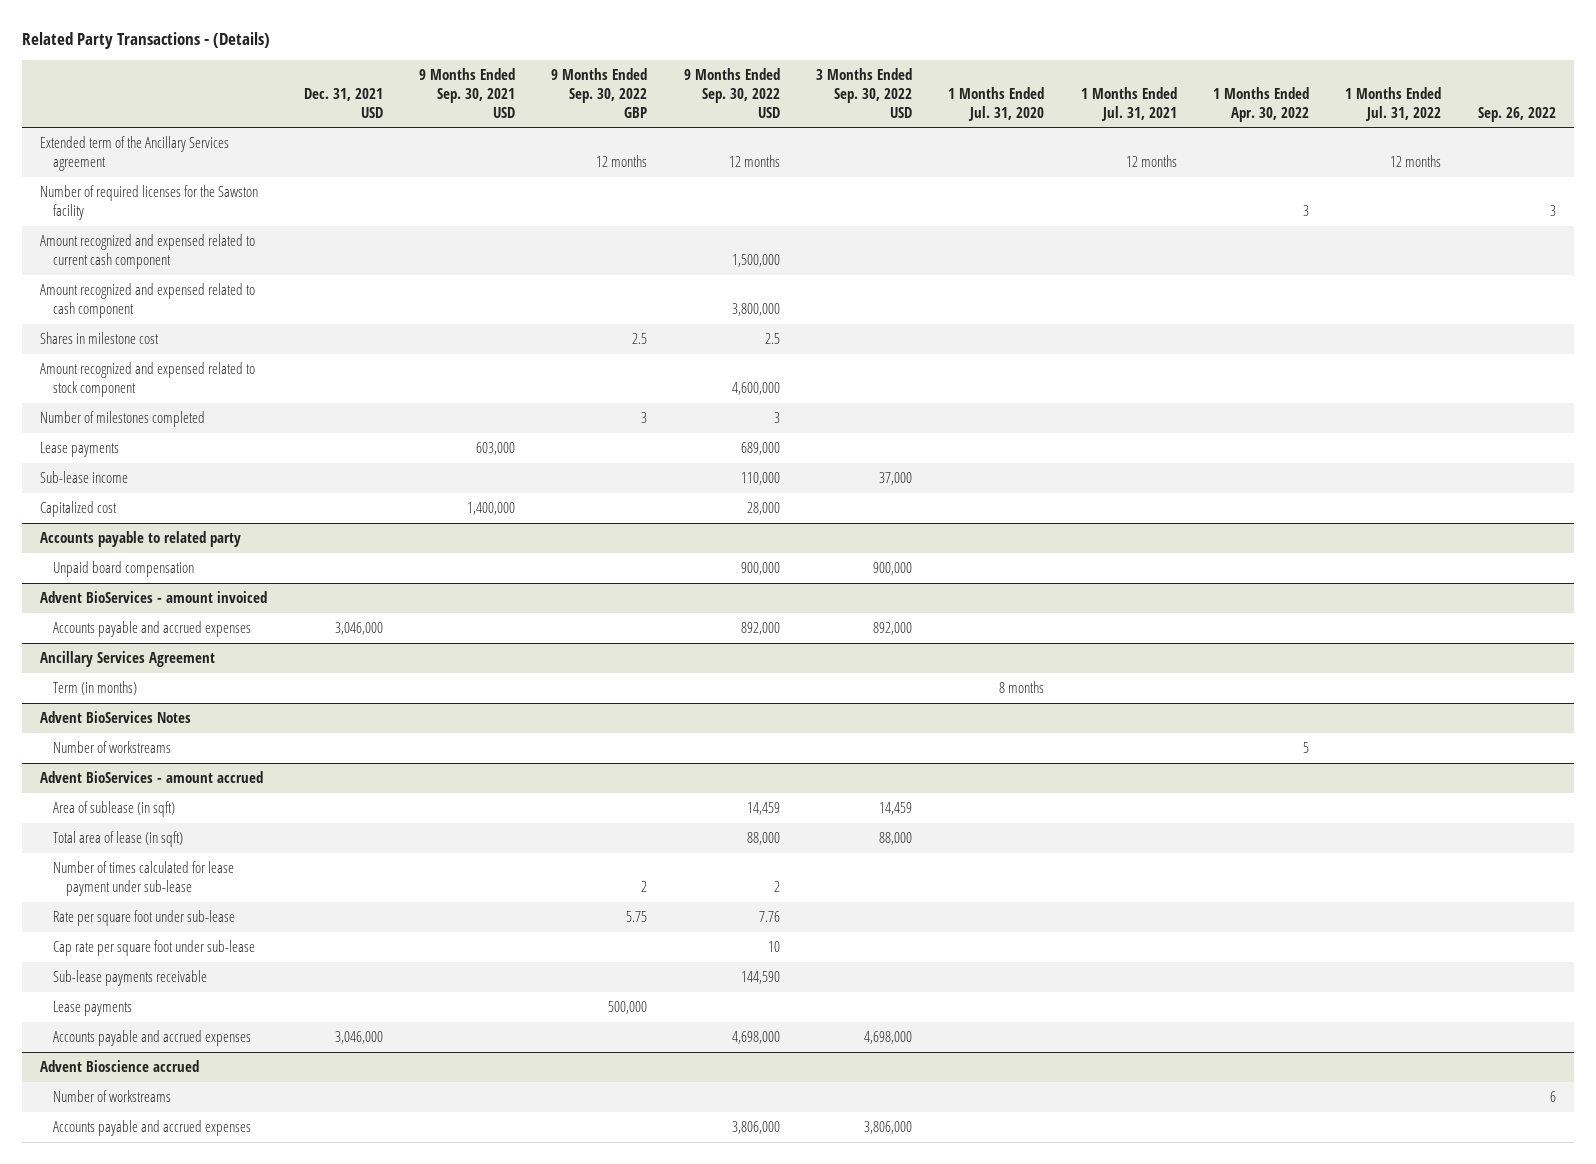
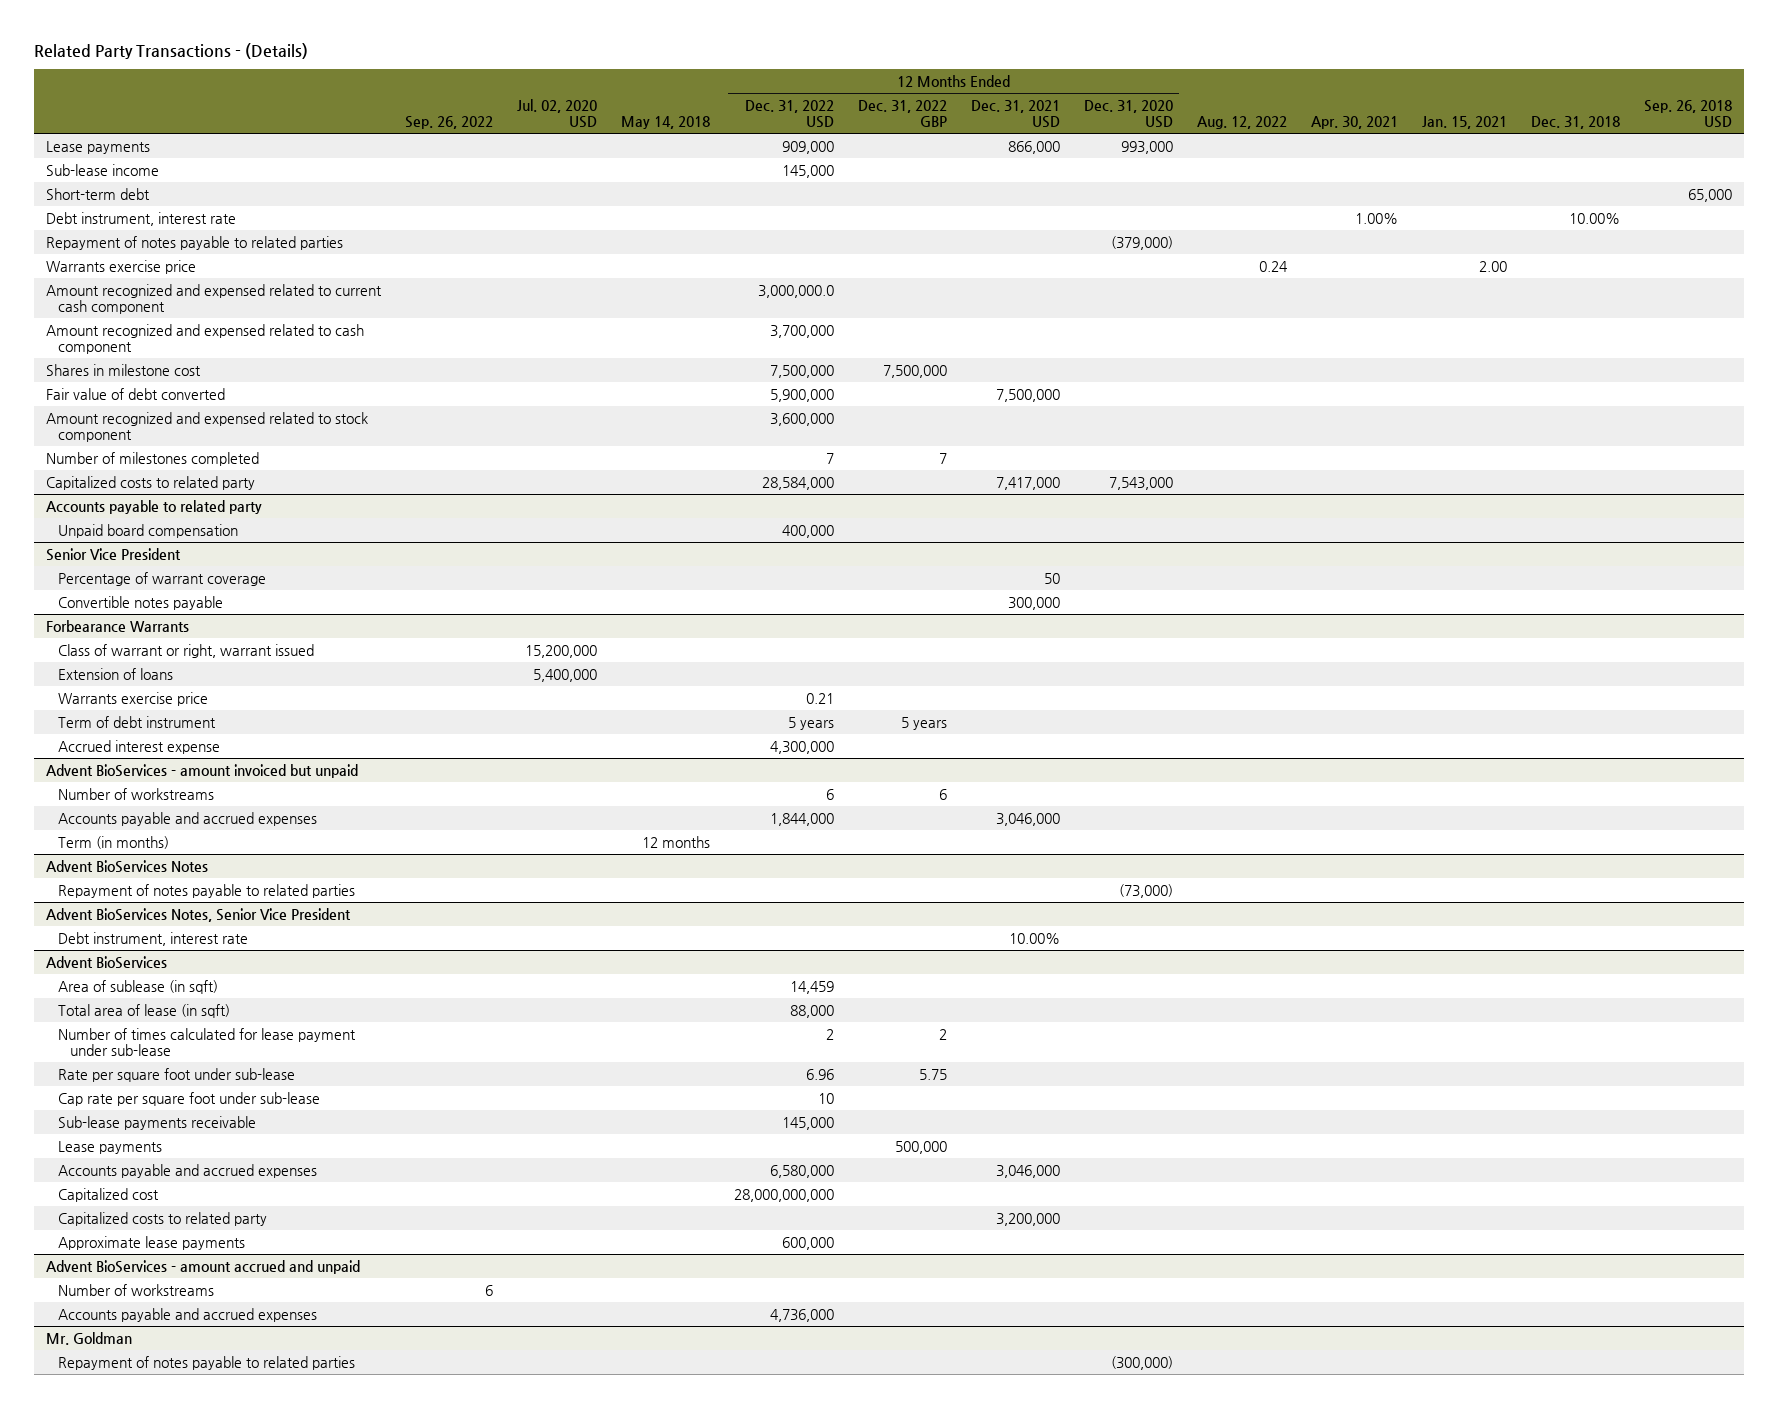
- | Dec. 31, 2021 USD | 9 Months Ended Sep. 30, 2021 USD | 9 Months Ended Sep. 30, 2022 GBP | 9 Months Ended Sep. 30, 2022 USD | 3 Months Ended Sep. 30, 2022 USD | 1 Months Ended Jul. 31, 2020 | 1 Months Ended Jul. 31, 2021 | 1 Months Ended Apr. 30, 2022 | 1 Months Ended Jul. 31, 2022 | Sep. 26, 2022
+ | Sep. 26, 2022 | Jul. 02, 2020 USD | May 14, 2018 | 12 Months Ended Dec. 31, 2022 USD | 12 Months Ended Dec. 31, 2022 GBP | 12 Months Ended Dec. 31, 2021 USD | 12 Months Ended Dec. 31, 2020 USD | Aug. 12, 2022 | Apr. 30, 2021 | Jan. 15, 2021 | Dec. 31, 2018 | Sep. 26, 2018 USD
- Extended term of the Ancillary Services agreement | | | 12 months | 12 months | | | 12 months | | 12 months |
- Number of required licenses for the Sawston facility | | | | | | | | 3 | | 3
moved up: Lease payments | | | | 909,000 | | 866,000 | 993,000 | | | | |
moved up: Sub-lease income | | | | 145,000 | | | | | | | |
+ Short-term debt | | | | | | | | | | | | 65,000
+ Debt instrument, interest rate | | | | | | | | | 1.00% | | 10.00% |
+ Repayment of notes payable to related parties | | | | | | | (379,000) | | | | |
+ Warrants exercise price | | | | | | | | 0.24 | | 2.00 | |
+ Fair value of debt converted | | | | 5,900,000 | | 7,500,000 | | | | | |
- Capitalized cost | | 1,400,000 | | 28,000 | | | | | |
+ Capitalized costs to related party | | | | 28,584,000 | | 7,417,000 | 7,543,000 | | | | |
- Advent BioServices - amount invoiced
- Accounts payable and accrued expenses | 3,046,000 | | | 892,000 | 892,000 | | | | |
- Ancillary Services Agreement
- Term (in months) | | | | | | 8 months | | | |
+ Senior Vice President
+ Percentage of warrant coverage | | | | | | 50 | | | | | |
+ Convertible notes payable | | | | | | 300,000 | | | | | |
+ Forbearance Warrants
+ Class of warrant or right, warrant issued | | 15,200,000 | | | | | | | | | |
+ Extension of loans | | 5,400,000 | | | | | | | | | |
+ Warrants exercise price | | | | 0.21 | | | | | | | |
+ Term of debt instrument | | | | 5 years | 5 years | | | | | | |
+ Accrued interest expense | | | | 4,300,000 | | | | | | | |
+ Advent BioServices - amount invoiced but unpaid
+ Number of workstreams | | | | 6 | 6 | | | | | | |
+ Accounts payable and accrued expenses | | | | 1,844,000 | | 3,046,000 | | | | | |
+ Term (in months) | | | 12 months | | | | | | | | |
@ Advent BioServices Notes
- Number of workstreams | | | | | | | | 5 | |
- Advent BioServices - amount accrued
@ Advent BioServices Notes
+ Repayment of notes payable to related parties | | | | | | | (73,000) | | | | |
+ Advent BioServices Notes, Senior Vice President
+ Debt instrument, interest rate | | | | | | 10.00% | | | | | |
+ Advent BioServices
- Advent Bioscience accrued
+ Capitalized cost | | | | 28,000,000,000 | | | | | | | |
+ Capitalized costs to related party | | | | | | 3,200,000 | | | | | |
+ Approximate lease payments | | | | 600,000 | | | | | | | |
+ Advent BioServices - amount accrued and unpaid
+ Mr. Goldman
+ Repayment of notes payable to related parties | | | | | | | (300,000) | | | | |

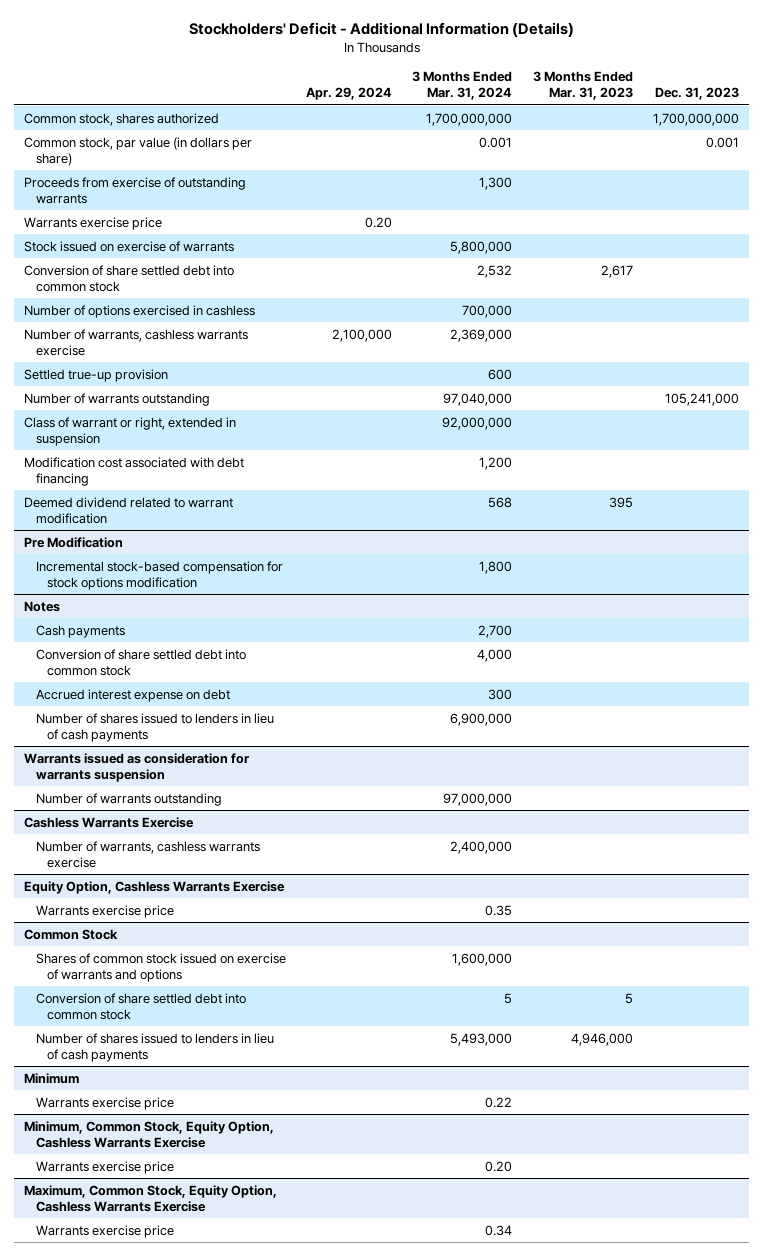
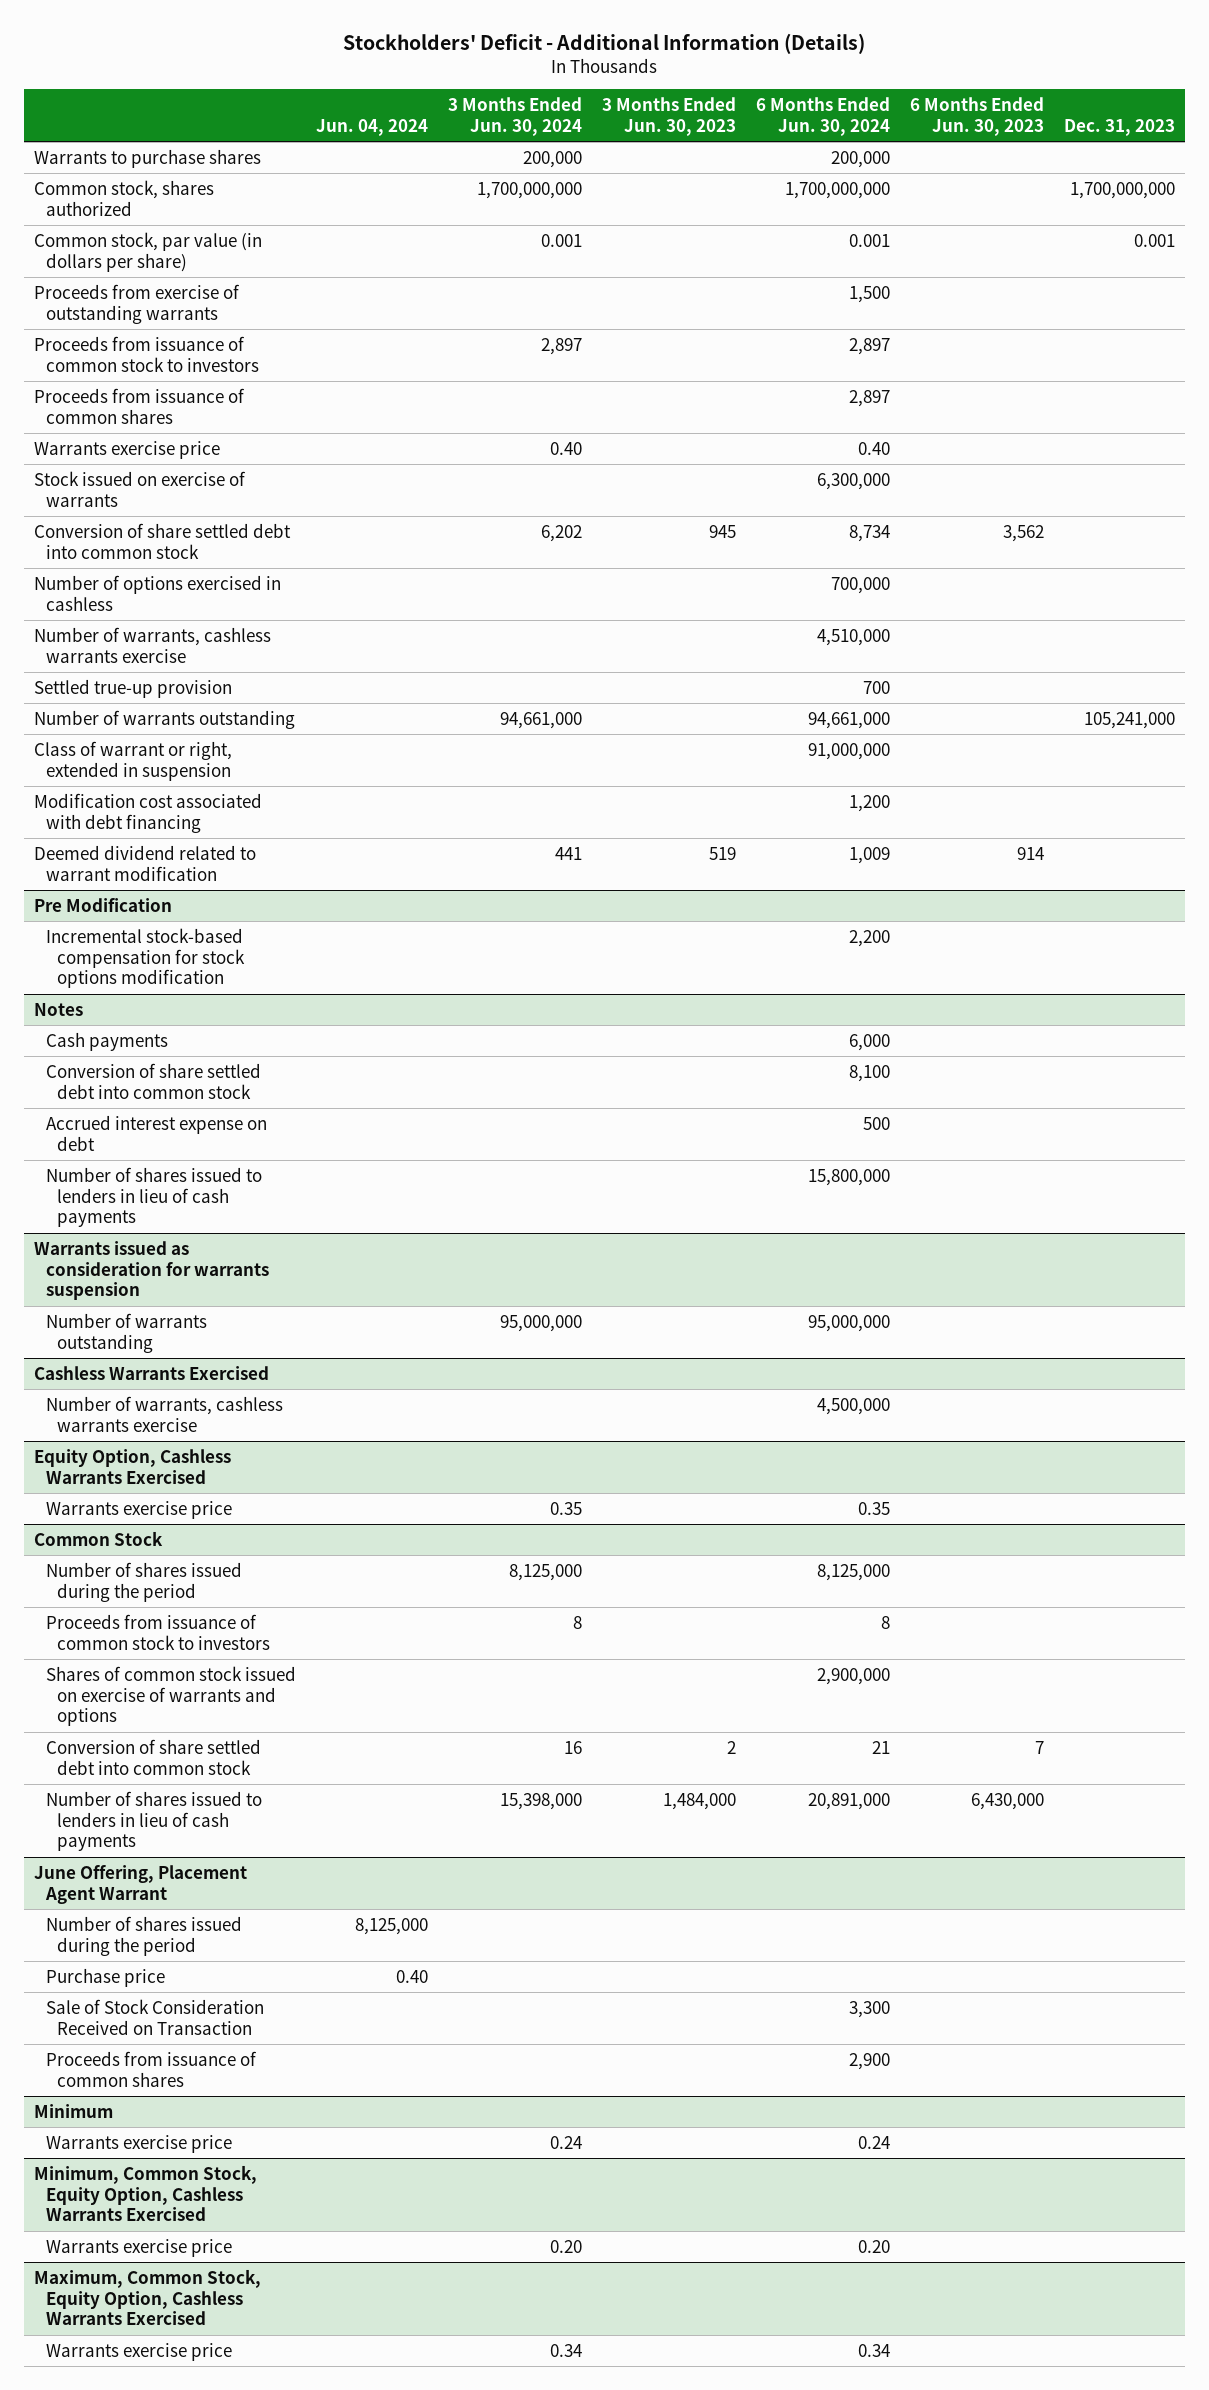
- | Apr. 29, 2024 | 3 Months Ended Mar. 31, 2024 | 3 Months Ended Mar. 31, 2023 | Dec. 31, 2023
+ | Jun. 04, 2024 | 3 Months Ended Jun. 30, 2024 | 3 Months Ended Jun. 30, 2023 | 6 Months Ended Jun. 30, 2024 | 6 Months Ended Jun. 30, 2023 | Dec. 31, 2023
+ Warrants to purchase shares | | 200,000 | | 200,000 | |
+ Proceeds from issuance of common stock to investors | | 2,897 | | 2,897 | |
+ Proceeds from issuance of common shares | | | | 2,897 | |
- Cashless Warrants Exercise
+ Cashless Warrants Exercised
- Equity Option, Cashless Warrants Exercise
+ Equity Option, Cashless Warrants Exercised
@ Common Stock
+ Number of shares issued during the period | | 8,125,000 | | 8,125,000 | |
+ Proceeds from issuance of common stock to investors | | 8 | | 8 | |
+ June Offering, Placement Agent Warrant
+ Number of shares issued during the period | 8,125,000 | | | | |
+ Purchase price | 0.40 | | | | |
+ Sale of Stock Consideration Received on Transaction | | | | 3,300 | |
+ Proceeds from issuance of common shares | | | | 2,900 | |
- Minimum, Common Stock, Equity Option, Cashless Warrants Exercise
+ Minimum, Common Stock, Equity Option, Cashless Warrants Exercised
- Maximum, Common Stock, Equity Option, Cashless Warrants Exercise
+ Maximum, Common Stock, Equity Option, Cashless Warrants Exercised

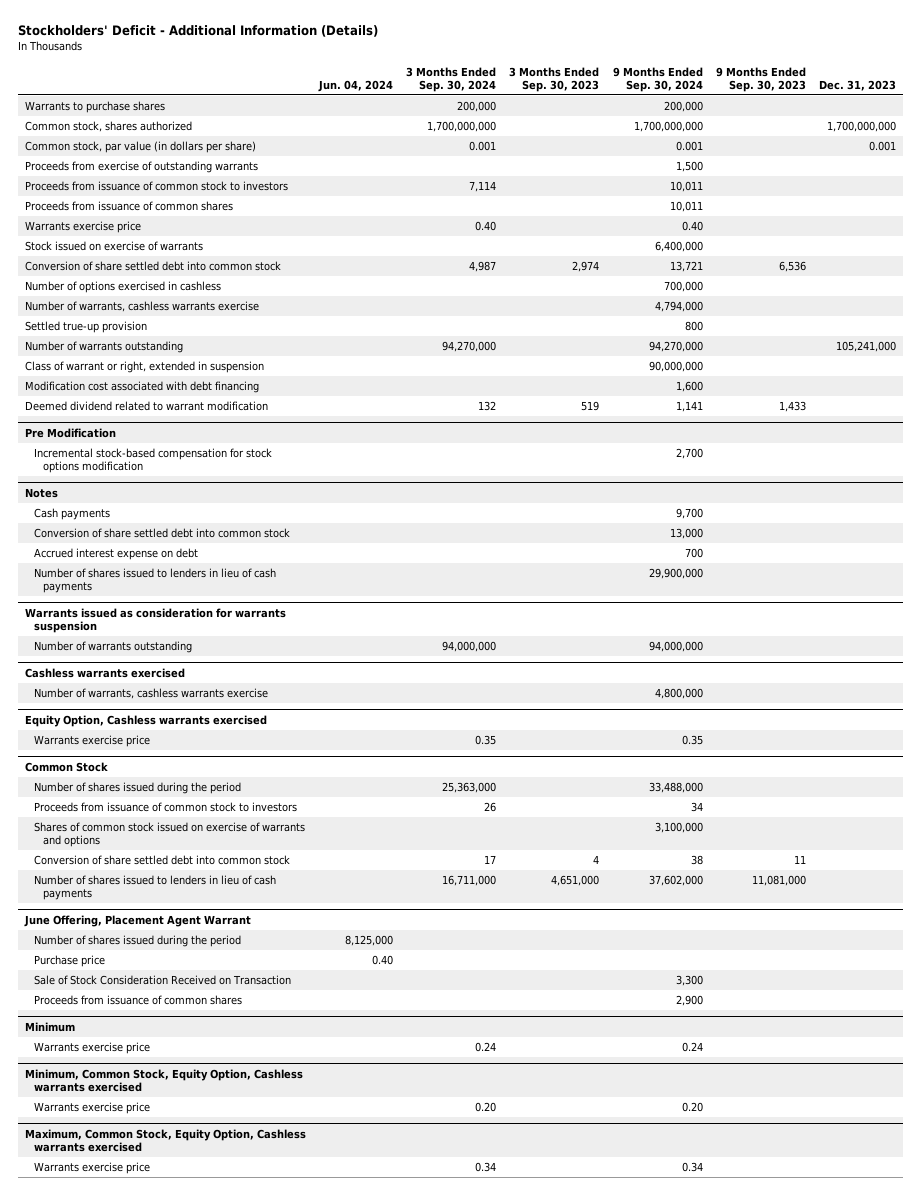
- | Jun. 04, 2024 | 3 Months Ended Jun. 30, 2024 | 3 Months Ended Jun. 30, 2023 | 6 Months Ended Jun. 30, 2024 | 6 Months Ended Jun. 30, 2023 | Dec. 31, 2023
+ | Jun. 04, 2024 | 3 Months Ended Sep. 30, 2024 | 3 Months Ended Sep. 30, 2023 | 9 Months Ended Sep. 30, 2024 | 9 Months Ended Sep. 30, 2023 | Dec. 31, 2023
- Cashless Warrants Exercised
+ Cashless warrants exercised
- Equity Option, Cashless Warrants Exercised
+ Equity Option, Cashless warrants exercised
- Minimum, Common Stock, Equity Option, Cashless Warrants Exercised
+ Minimum, Common Stock, Equity Option, Cashless warrants exercised
- Maximum, Common Stock, Equity Option, Cashless Warrants Exercised
+ Maximum, Common Stock, Equity Option, Cashless warrants exercised

